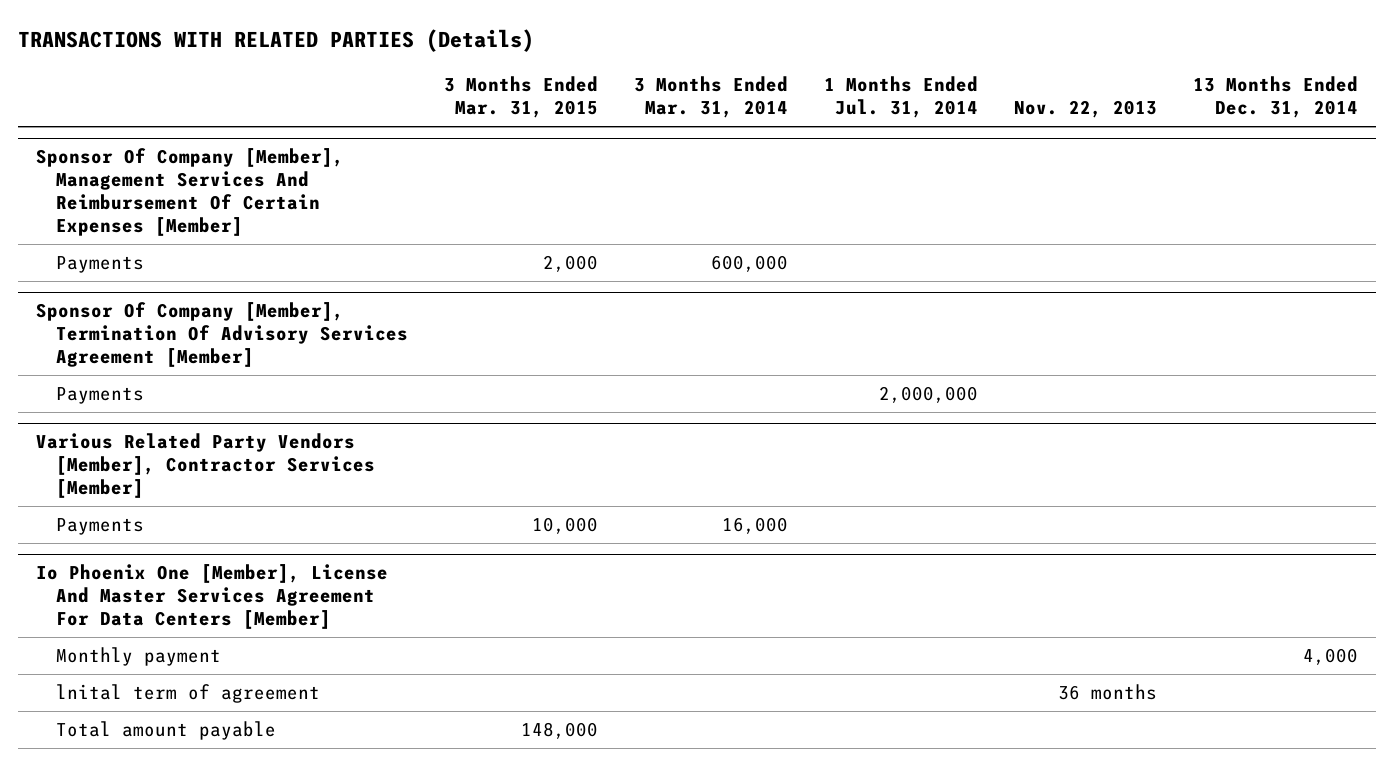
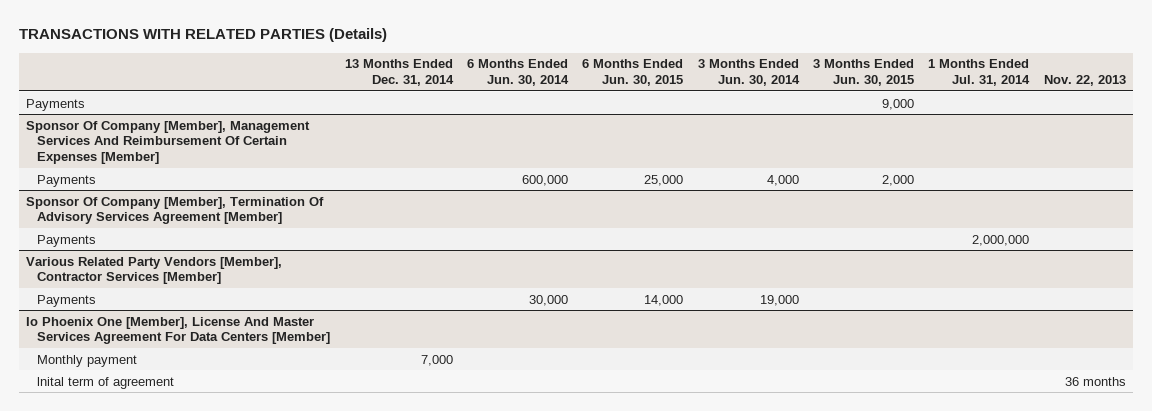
- | 3 Months Ended Mar. 31, 2015 | 3 Months Ended Mar. 31, 2014 | 1 Months Ended Jul. 31, 2014 | Nov. 22, 2013 | 13 Months Ended Dec. 31, 2014
+ | 13 Months Ended Dec. 31, 2014 | 6 Months Ended Jun. 30, 2014 | 6 Months Ended Jun. 30, 2015 | 3 Months Ended Jun. 30, 2014 | 3 Months Ended Jun. 30, 2015 | 1 Months Ended Jul. 31, 2014 | Nov. 22, 2013
+ Payments | | | | | 9,000 | |
@ Io Phoenix One [Member], License And Master Services Agreement For Data Centers [Member]
- Monthly payment | | | | | 4,000
+ Monthly payment | 7,000 | | | | | |
- Total amount payable | 148,000 | | | |

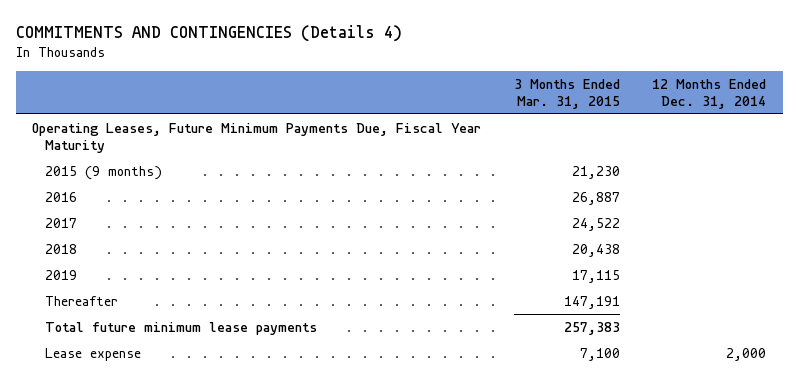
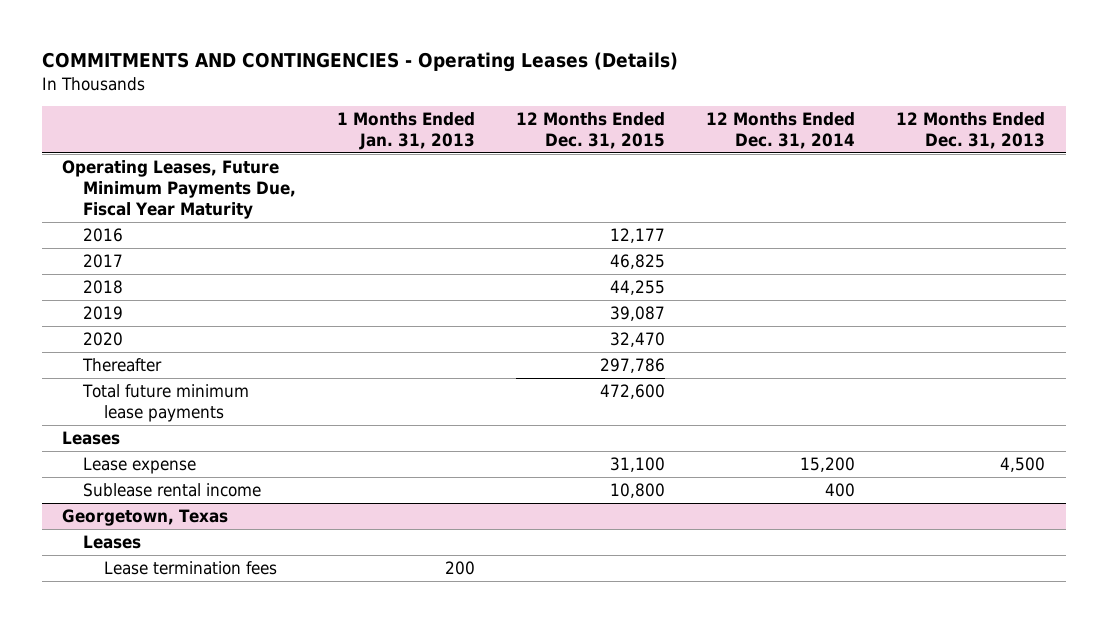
- COMMITMENTS AND CONTINGENCIES (Details 4)
+ COMMITMENTS AND CONTINGENCIES - Operating Leases (Details)
- | 3 Months Ended Mar. 31, 2015 | 12 Months Ended Dec. 31, 2014
+ | 1 Months Ended Jan. 31, 2013 | 12 Months Ended Dec. 31, 2015 | 12 Months Ended Dec. 31, 2014 | 12 Months Ended Dec. 31, 2013
- 2015 (9 months) | 21,230 |
+ 2020 | | 32,470 | |
- Lease expense | 7,100 | 2,000
+ Leases
+ Lease expense | | 31,100 | 15,200 | 4,500
+ Sublease rental income | | 10,800 | 400 |
+ Georgetown, Texas
+ Leases
+ Lease termination fees | 200 | | |

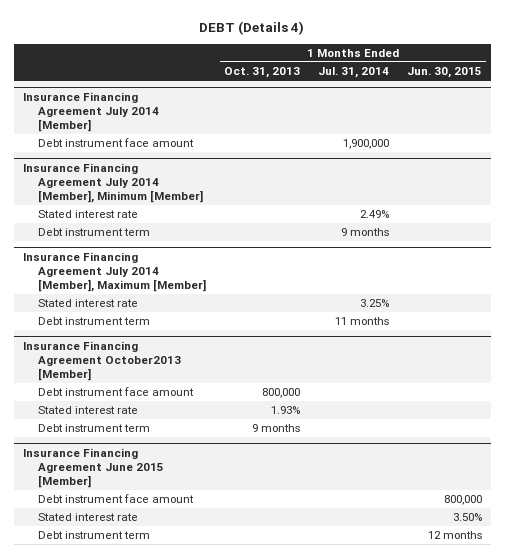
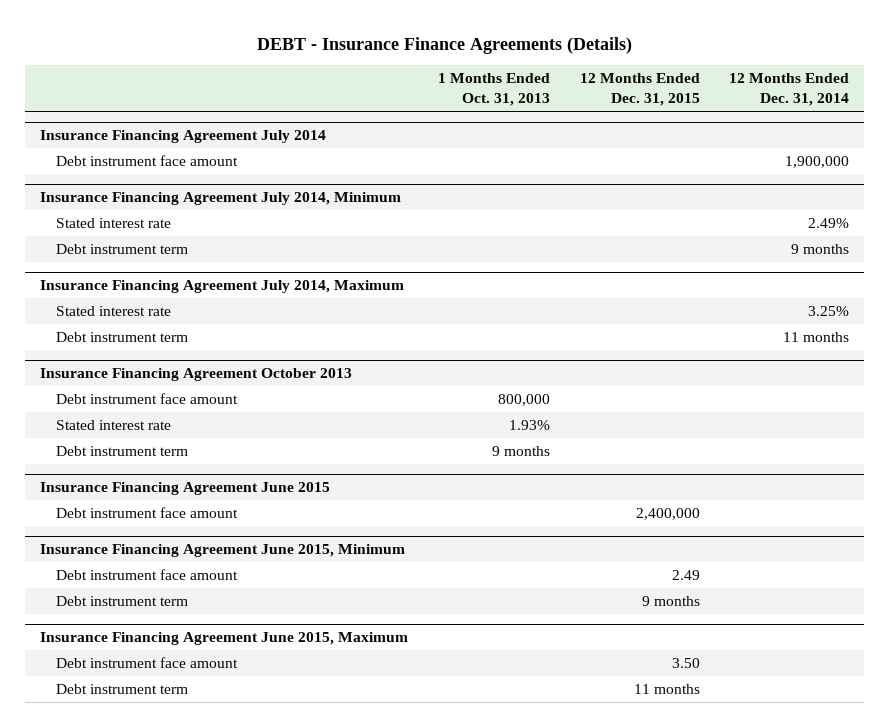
- DEBT (Details 4)
+ DEBT - Insurance Finance Agreements (Details)
- | 1 Months Ended Oct. 31, 2013 | 1 Months Ended Jul. 31, 2014 | 1 Months Ended Jun. 30, 2015
+ | 1 Months Ended Oct. 31, 2013 | 12 Months Ended Dec. 31, 2015 | 12 Months Ended Dec. 31, 2014
- Insurance Financing Agreement July 2014 [Member]
+ Insurance Financing Agreement July 2014
- Insurance Financing Agreement July 2014 [Member], Minimum [Member]
+ Insurance Financing Agreement July 2014, Minimum
- Insurance Financing Agreement July 2014 [Member], Maximum [Member]
+ Insurance Financing Agreement July 2014, Maximum
- Insurance Financing Agreement October2013 [Member]
+ Insurance Financing Agreement October 2013
- Insurance Financing Agreement June 2015 [Member]
+ Insurance Financing Agreement June 2015
- Stated interest rate | | | 3.50%
- Debt instrument term | | | 12 months
+ Insurance Financing Agreement June 2015, Minimum
+ Debt instrument face amount | | 2.49 |
+ Debt instrument term | | 9 months |
+ Insurance Financing Agreement June 2015, Maximum
+ Debt instrument face amount | | 3.50 |
+ Debt instrument term | | 11 months |

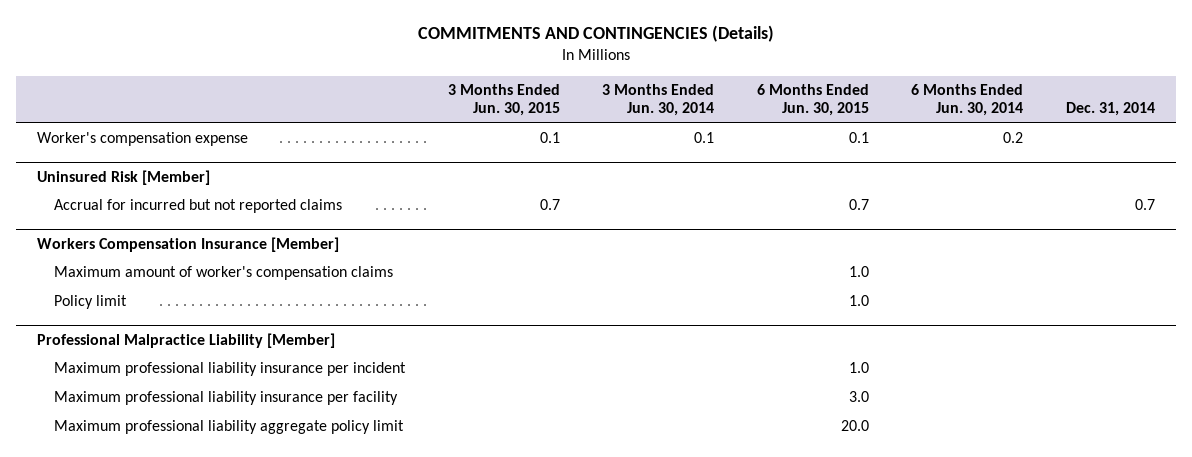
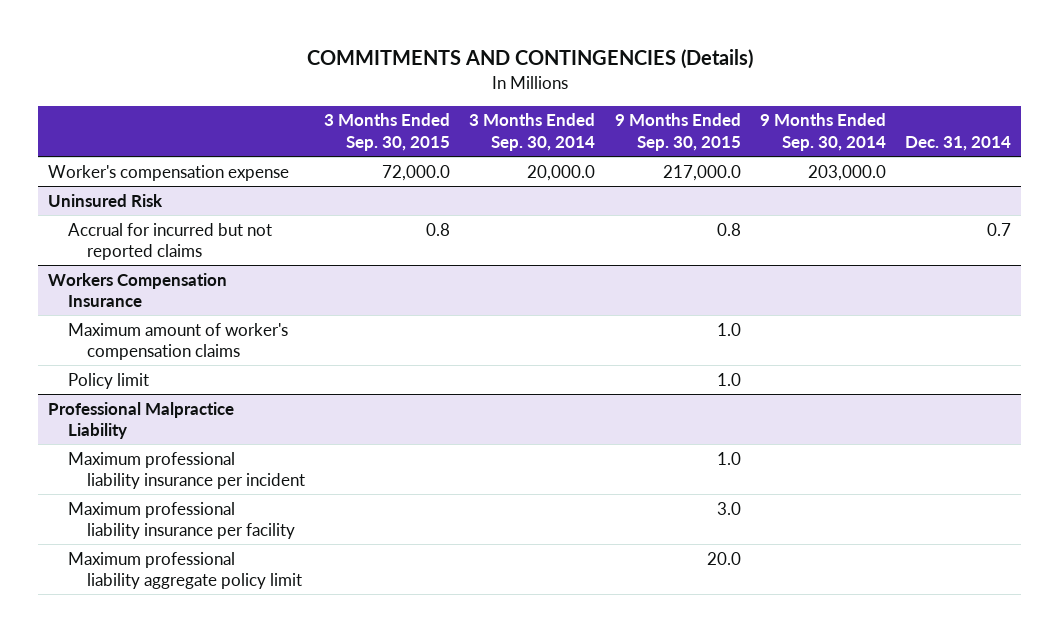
- | 3 Months Ended Jun. 30, 2015 | 3 Months Ended Jun. 30, 2014 | 6 Months Ended Jun. 30, 2015 | 6 Months Ended Jun. 30, 2014 | Dec. 31, 2014
+ | 3 Months Ended Sep. 30, 2015 | 3 Months Ended Sep. 30, 2014 | 9 Months Ended Sep. 30, 2015 | 9 Months Ended Sep. 30, 2014 | Dec. 31, 2014
- Uninsured Risk [Member]
+ Uninsured Risk
- Workers Compensation Insurance [Member]
+ Workers Compensation Insurance
- Professional Malpractice Liability [Member]
+ Professional Malpractice Liability

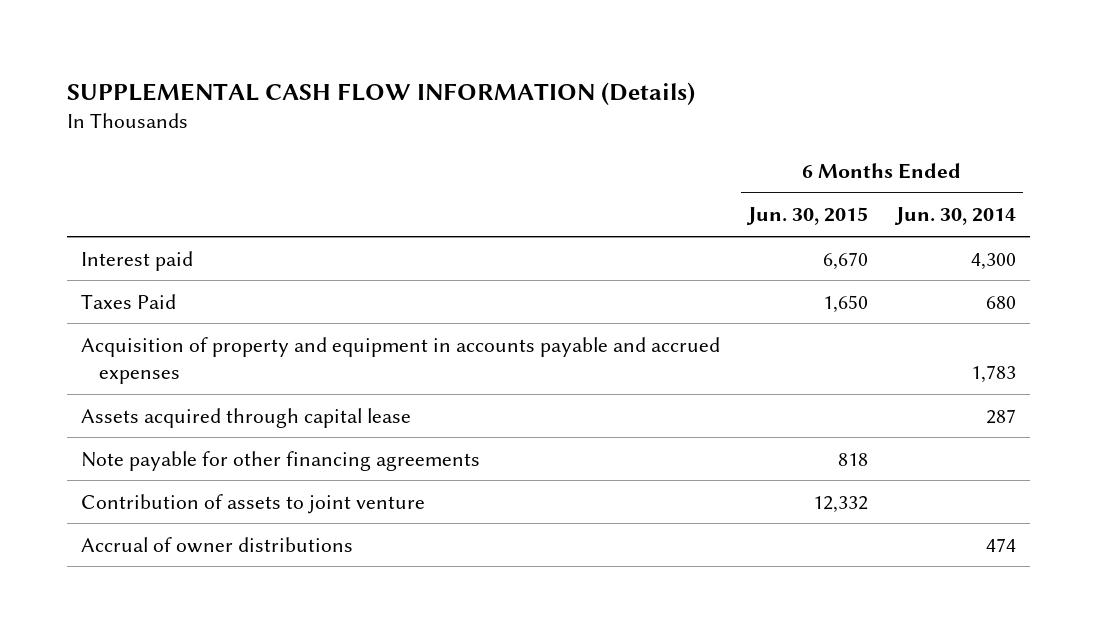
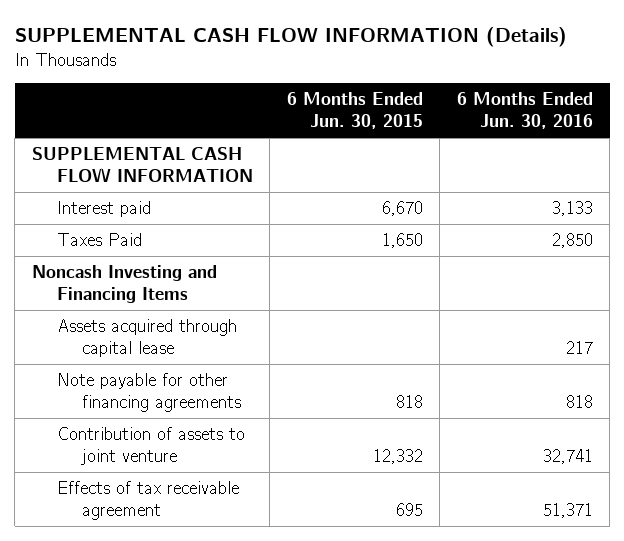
- | 6 Months Ended Jun. 30, 2015 | 6 Months Ended Jun. 30, 2014
+ | 6 Months Ended Jun. 30, 2015 | 6 Months Ended Jun. 30, 2016
+ SUPPLEMENTAL CASH FLOW INFORMATION
- Acquisition of property and equipment in accounts payable and accrued expenses | | 1,783
+ Noncash Investing and Financing Items
- Accrual of owner distributions | | 474
+ Effects of tax receivable agreement | 695 | 51,371

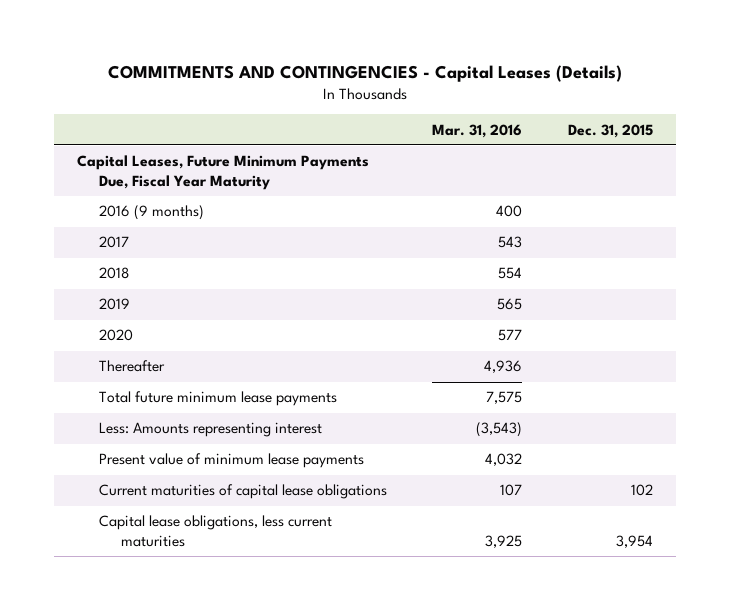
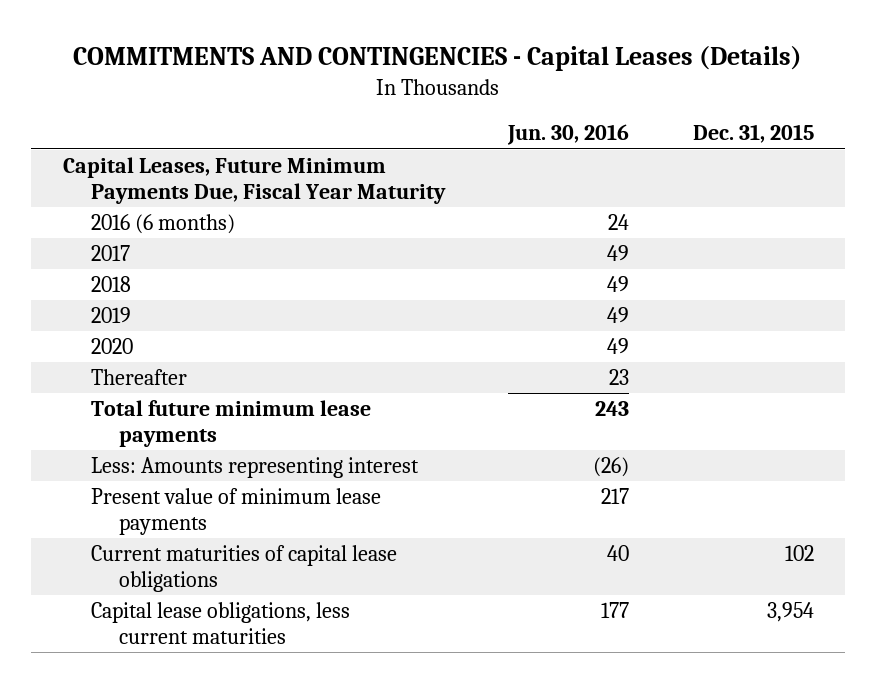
- | Mar. 31, 2016 | Dec. 31, 2015
+ | Jun. 30, 2016 | Dec. 31, 2015
- 2016 (9 months) | 400 |
+ 2016 (6 months) | 24 |

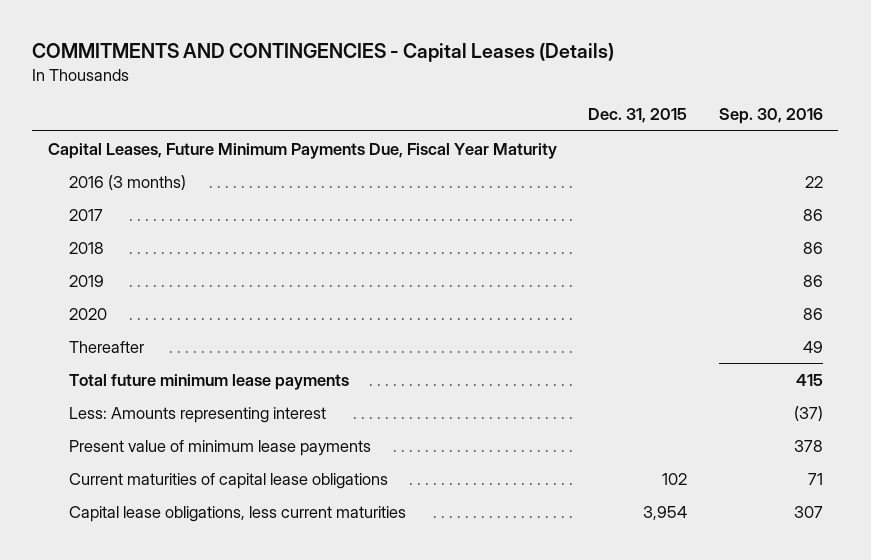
- | Jun. 30, 2016 | Dec. 31, 2015
+ | Dec. 31, 2015 | Sep. 30, 2016
- 2016 (6 months) | 24 |
+ 2016 (3 months) | | 22

